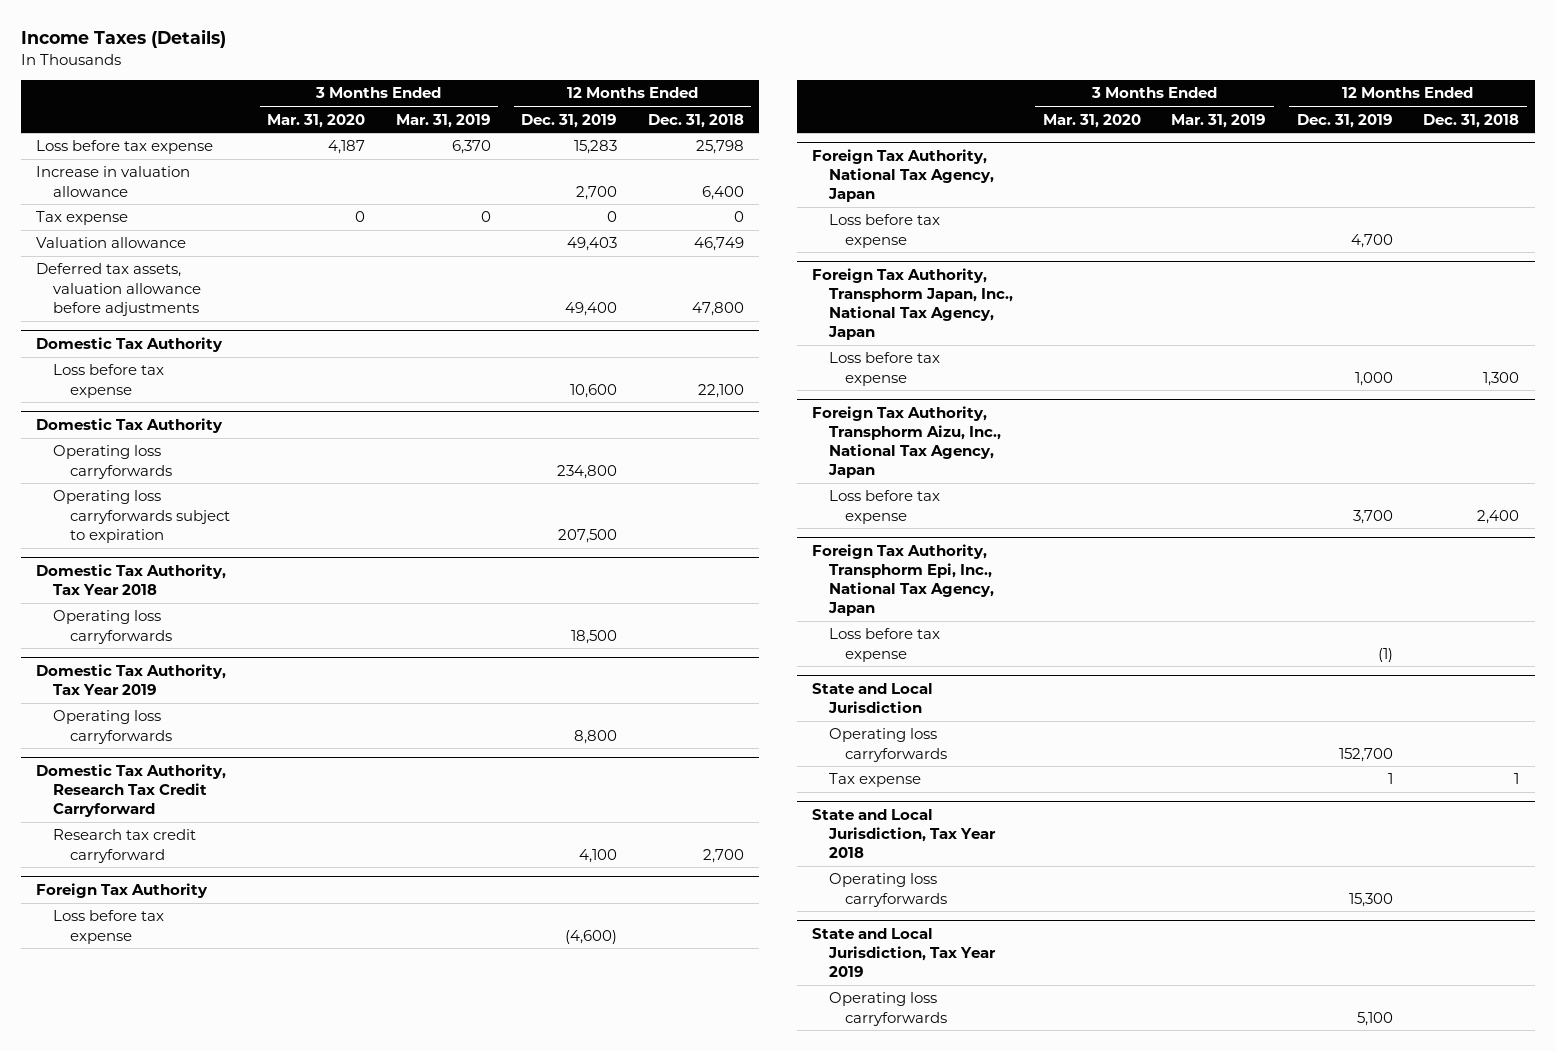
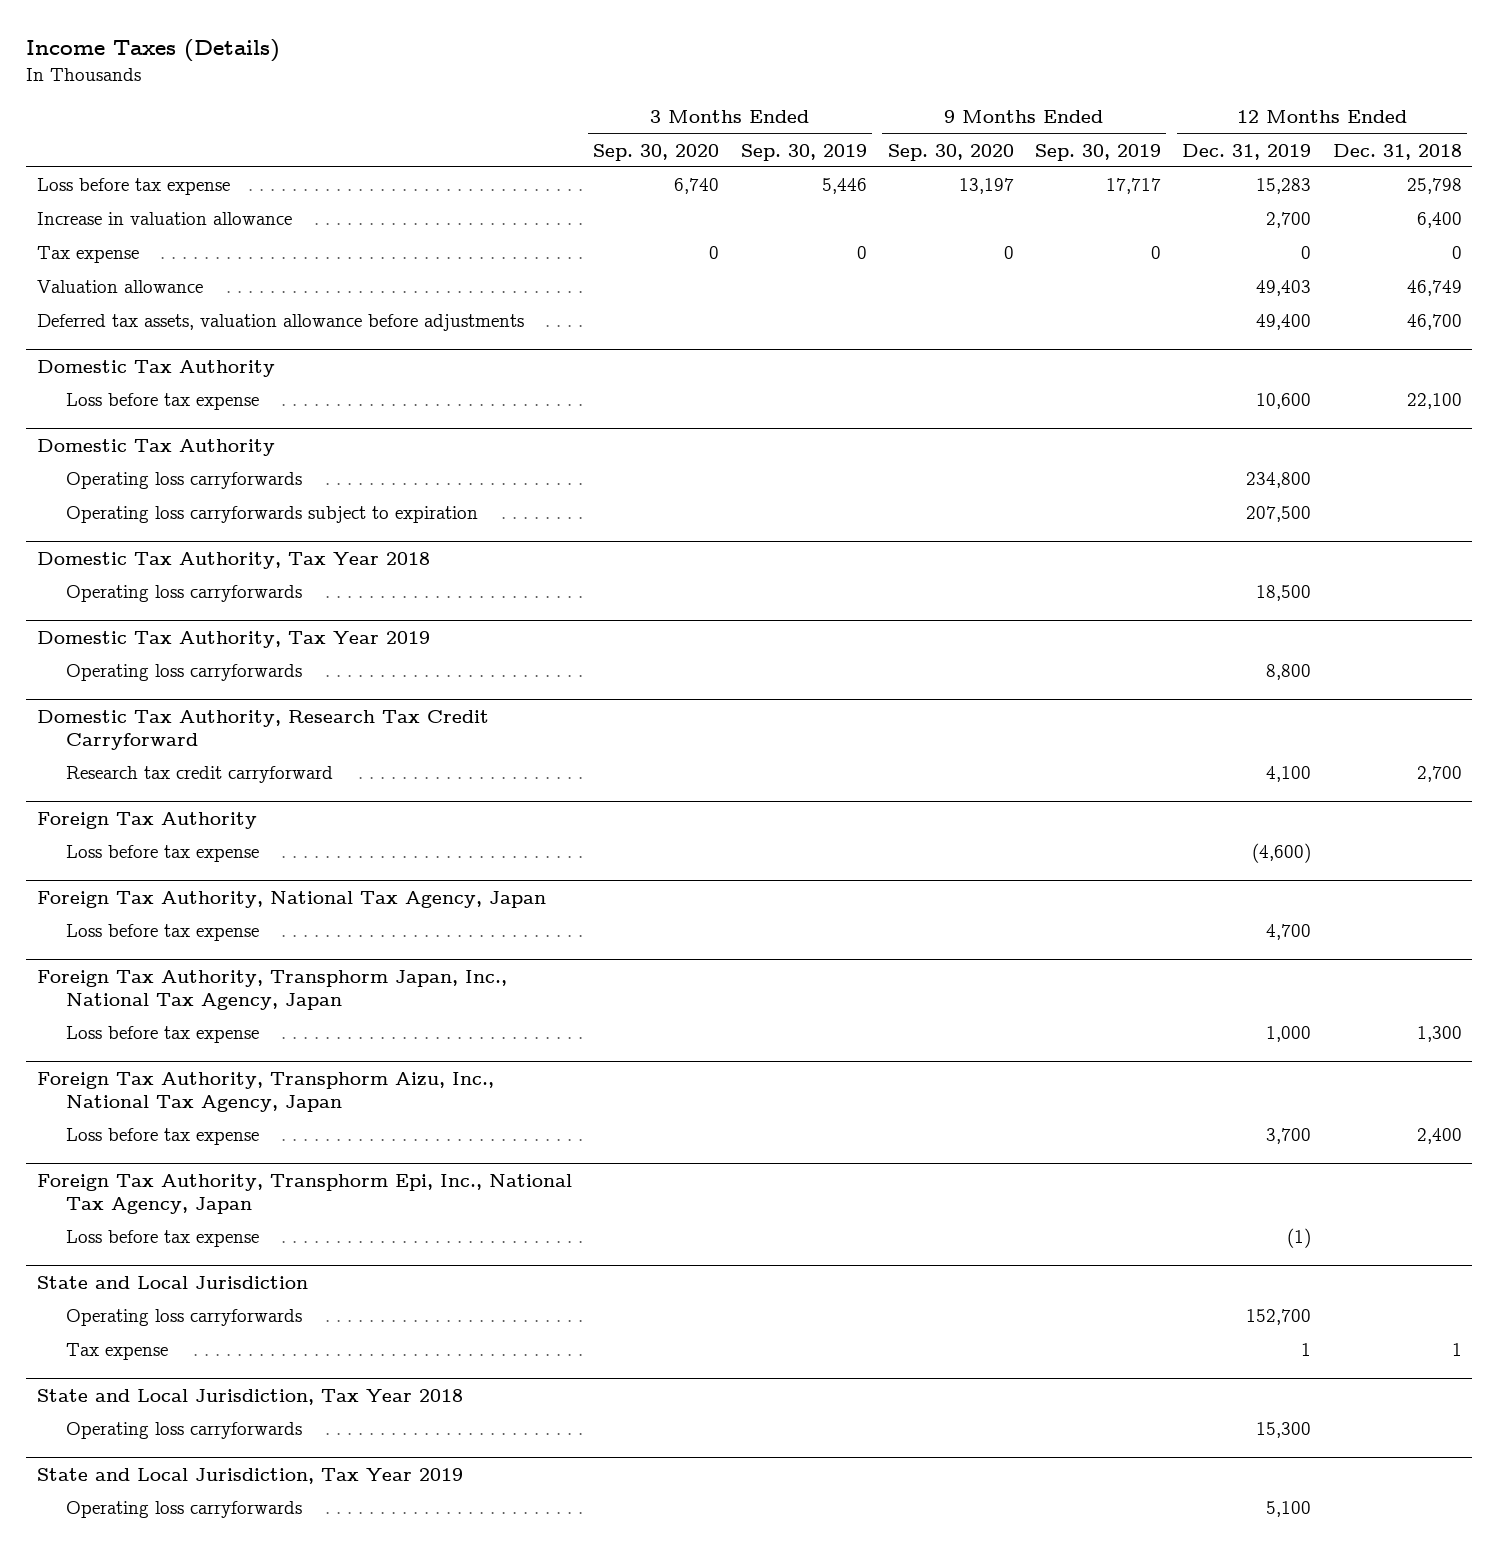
- | 3 Months Ended Mar. 31, 2020 | 3 Months Ended Mar. 31, 2019 | 12 Months Ended Dec. 31, 2019 | 12 Months Ended Dec. 31, 2018
+ | 3 Months Ended Sep. 30, 2020 | 3 Months Ended Sep. 30, 2019 | 9 Months Ended Sep. 30, 2020 | 9 Months Ended Sep. 30, 2019 | 12 Months Ended Dec. 31, 2019 | 12 Months Ended Dec. 31, 2018
- Deferred tax assets, valuation allowance before adjustments | | | 49,400 | 47,800
+ Deferred tax assets, valuation allowance before adjustments | | | | | 49,400 | 46,700

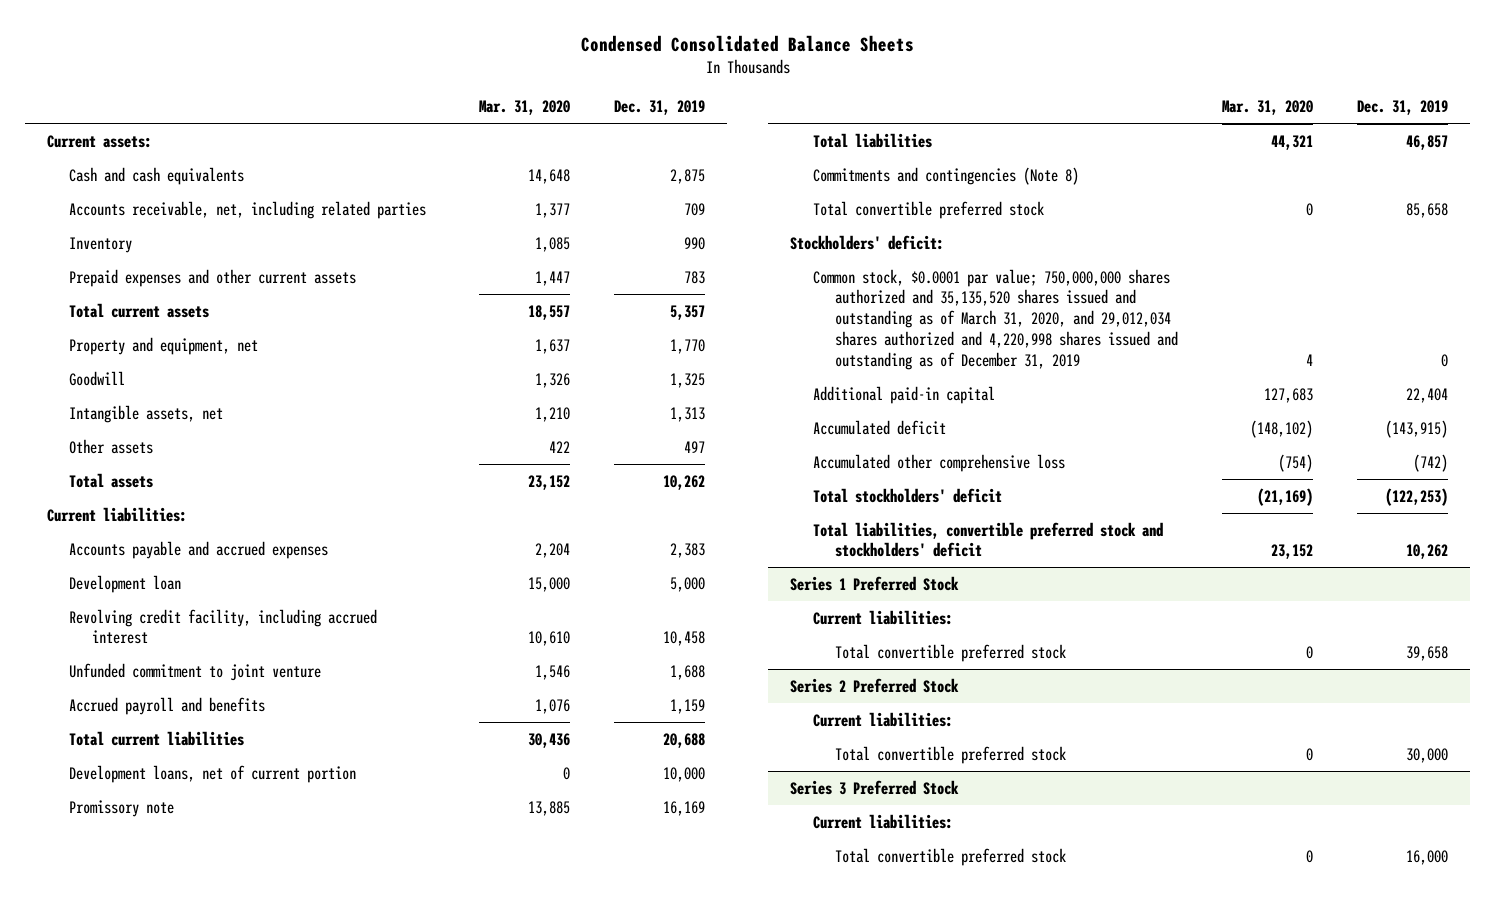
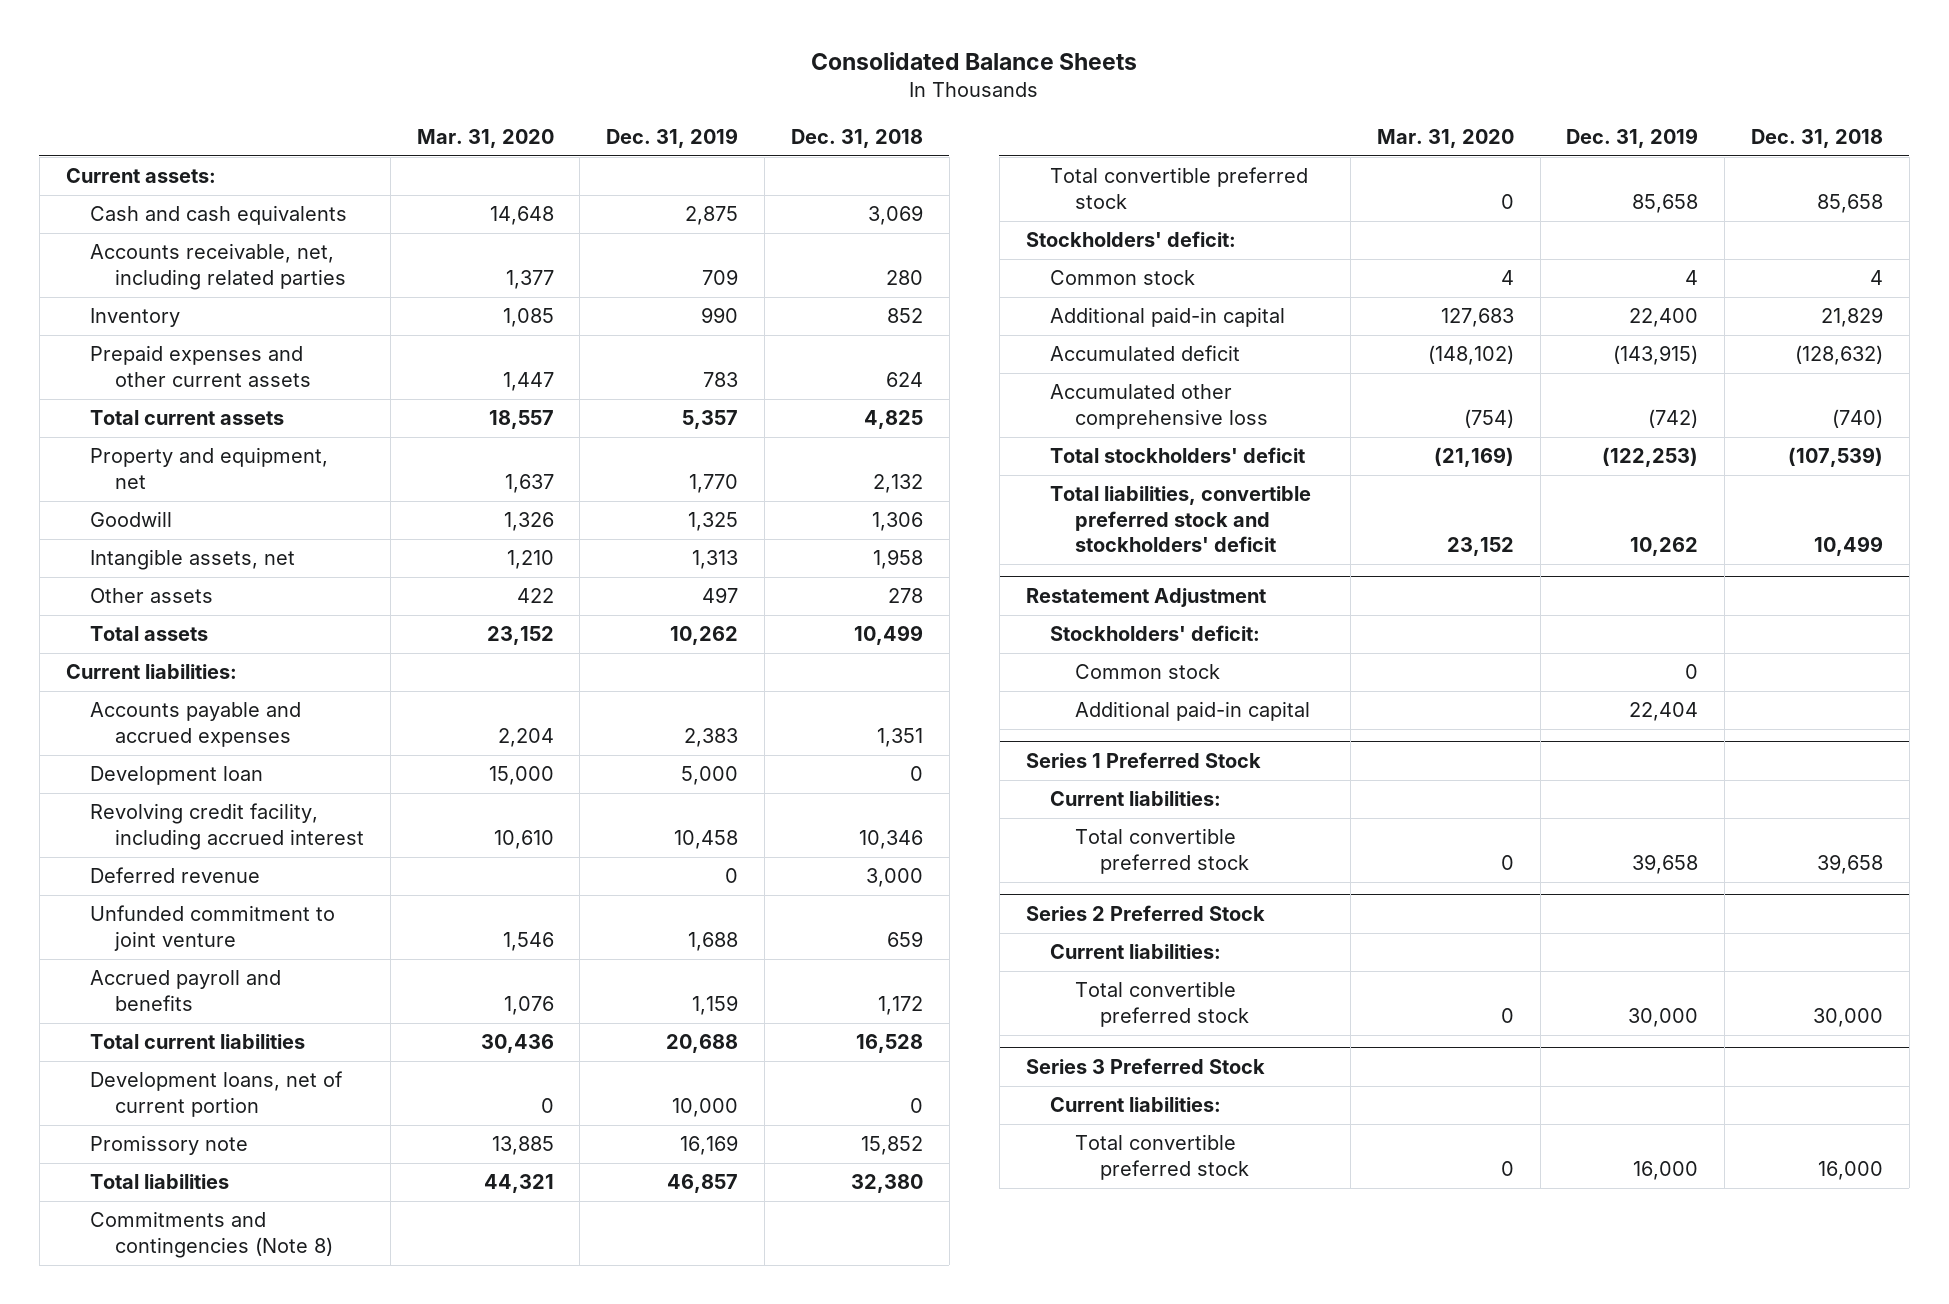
- Condensed Consolidated Balance Sheets
+ Consolidated Balance Sheets
- | Mar. 31, 2020 | Dec. 31, 2019
+ | Mar. 31, 2020 | Dec. 31, 2019 | Dec. 31, 2018
+ Deferred revenue | | 0 | 3,000
- Common stock, $0.0001 par value; 750,000,000 shares authorized and 35,135,520 shares issued and outstanding as of March 31, 2020, and 29,012,034 shares authorized and 4,220,998 shares issued and outstanding as of December 31, 2019 | 4 | 0
- Additional paid-in capital | 127,683 | 22,404
+ Common stock | 4 | 4 | 4
+ Additional paid-in capital | 127,683 | 22,400 | 21,829
+ Restatement Adjustment
+ Stockholders' deficit:
+ Common stock | | 0 |
+ Additional paid-in capital | | 22,404 |

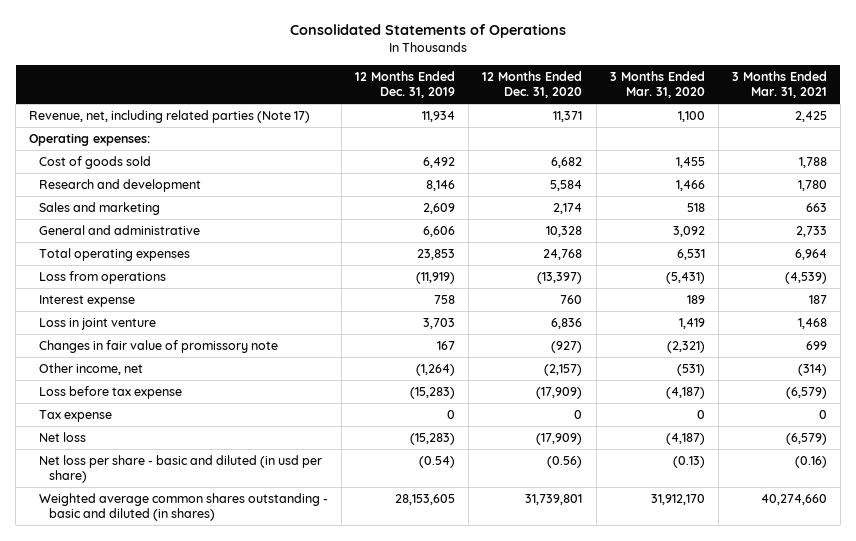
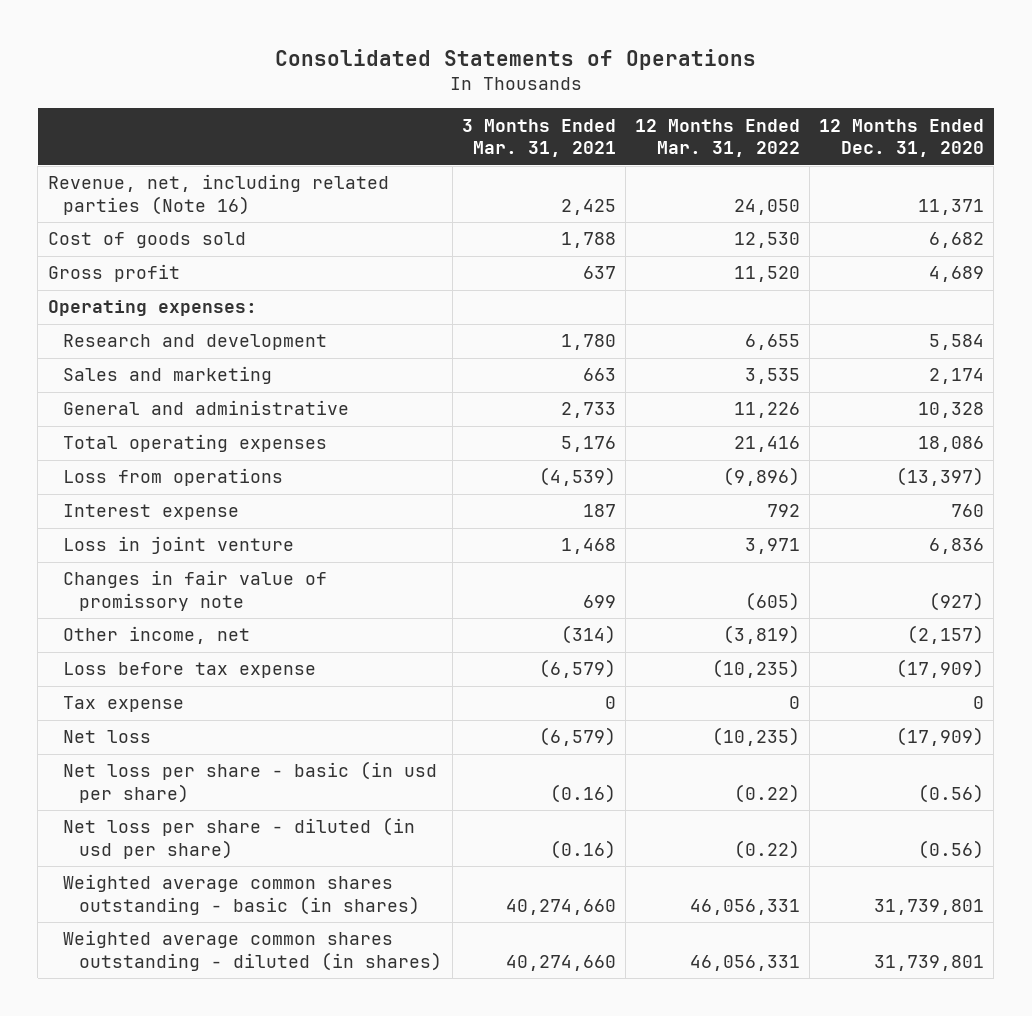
- | 12 Months Ended Dec. 31, 2019 | 12 Months Ended Dec. 31, 2020 | 3 Months Ended Mar. 31, 2020 | 3 Months Ended Mar. 31, 2021
+ | 3 Months Ended Mar. 31, 2021 | 12 Months Ended Mar. 31, 2022 | 12 Months Ended Dec. 31, 2020
- Revenue, net, including related parties (Note 17) | 11,934 | 11,371 | 1,100 | 2,425
+ Revenue, net, including related parties (Note 16) | 2,425 | 24,050 | 11,371
+ Gross profit | 637 | 11,520 | 4,689
moved down: Operating expenses:
- Total operating expenses | 23,853 | 24,768 | 6,531 | 6,964
+ Total operating expenses | 5,176 | 21,416 | 18,086
- Net loss per share - basic and diluted (in usd per share) | (0.54) | (0.56) | (0.13) | (0.16)
- Weighted average common shares outstanding - basic and diluted (in shares) | 28,153,605 | 31,739,801 | 31,912,170 | 40,274,660
+ Net loss per share - basic (in usd per share) | (0.16) | (0.22) | (0.56)
+ Net loss per share - diluted (in usd per share) | (0.16) | (0.22) | (0.56)
+ Weighted average common shares outstanding - basic (in shares) | 40,274,660 | 46,056,331 | 31,739,801
+ Weighted average common shares outstanding - diluted (in shares) | 40,274,660 | 46,056,331 | 31,739,801

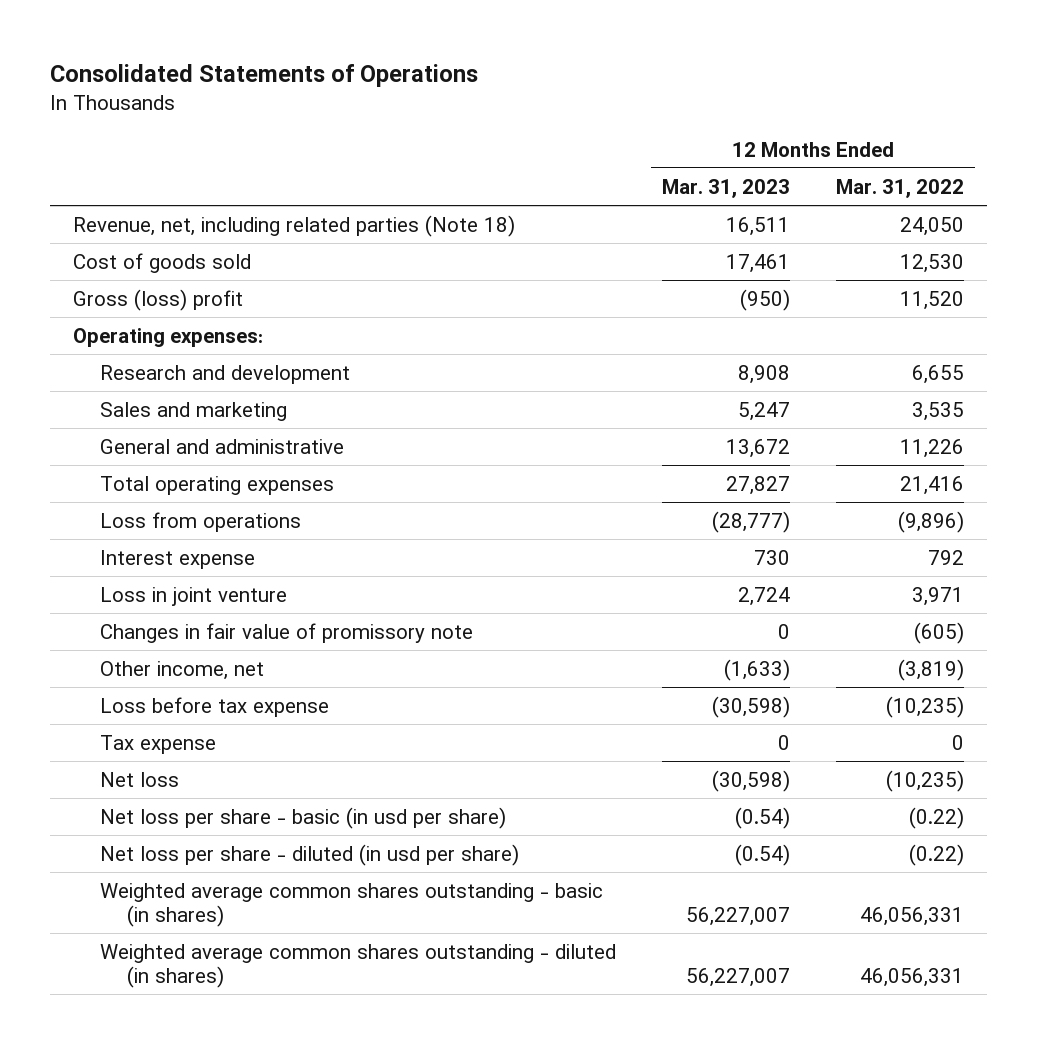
- | 3 Months Ended Mar. 31, 2021 | 12 Months Ended Mar. 31, 2022 | 12 Months Ended Dec. 31, 2020
+ | 12 Months Ended Mar. 31, 2023 | 12 Months Ended Mar. 31, 2022
- Revenue, net, including related parties (Note 16) | 2,425 | 24,050 | 11,371
+ Revenue, net, including related parties (Note 18) | 16,511 | 24,050
- Gross profit | 637 | 11,520 | 4,689
+ Gross (loss) profit | (950) | 11,520

